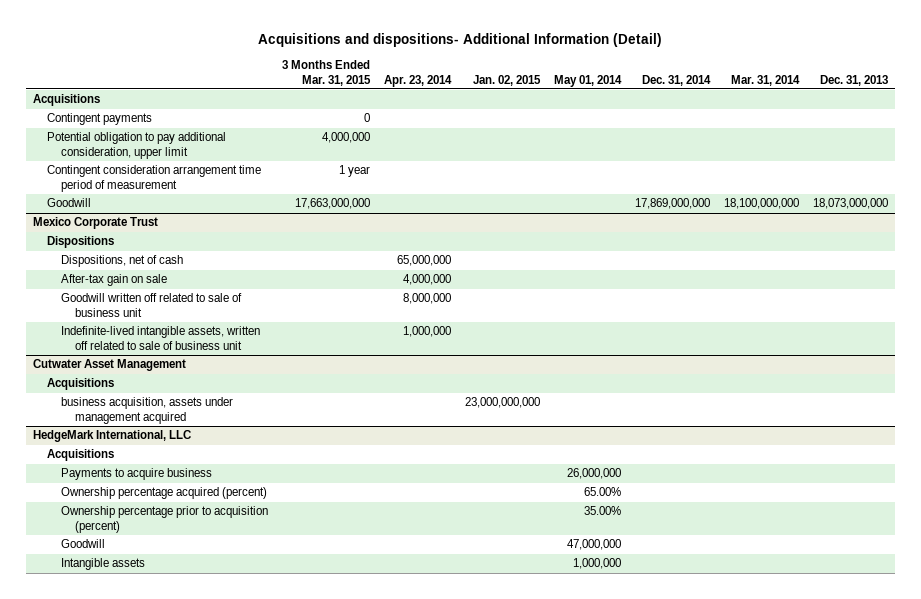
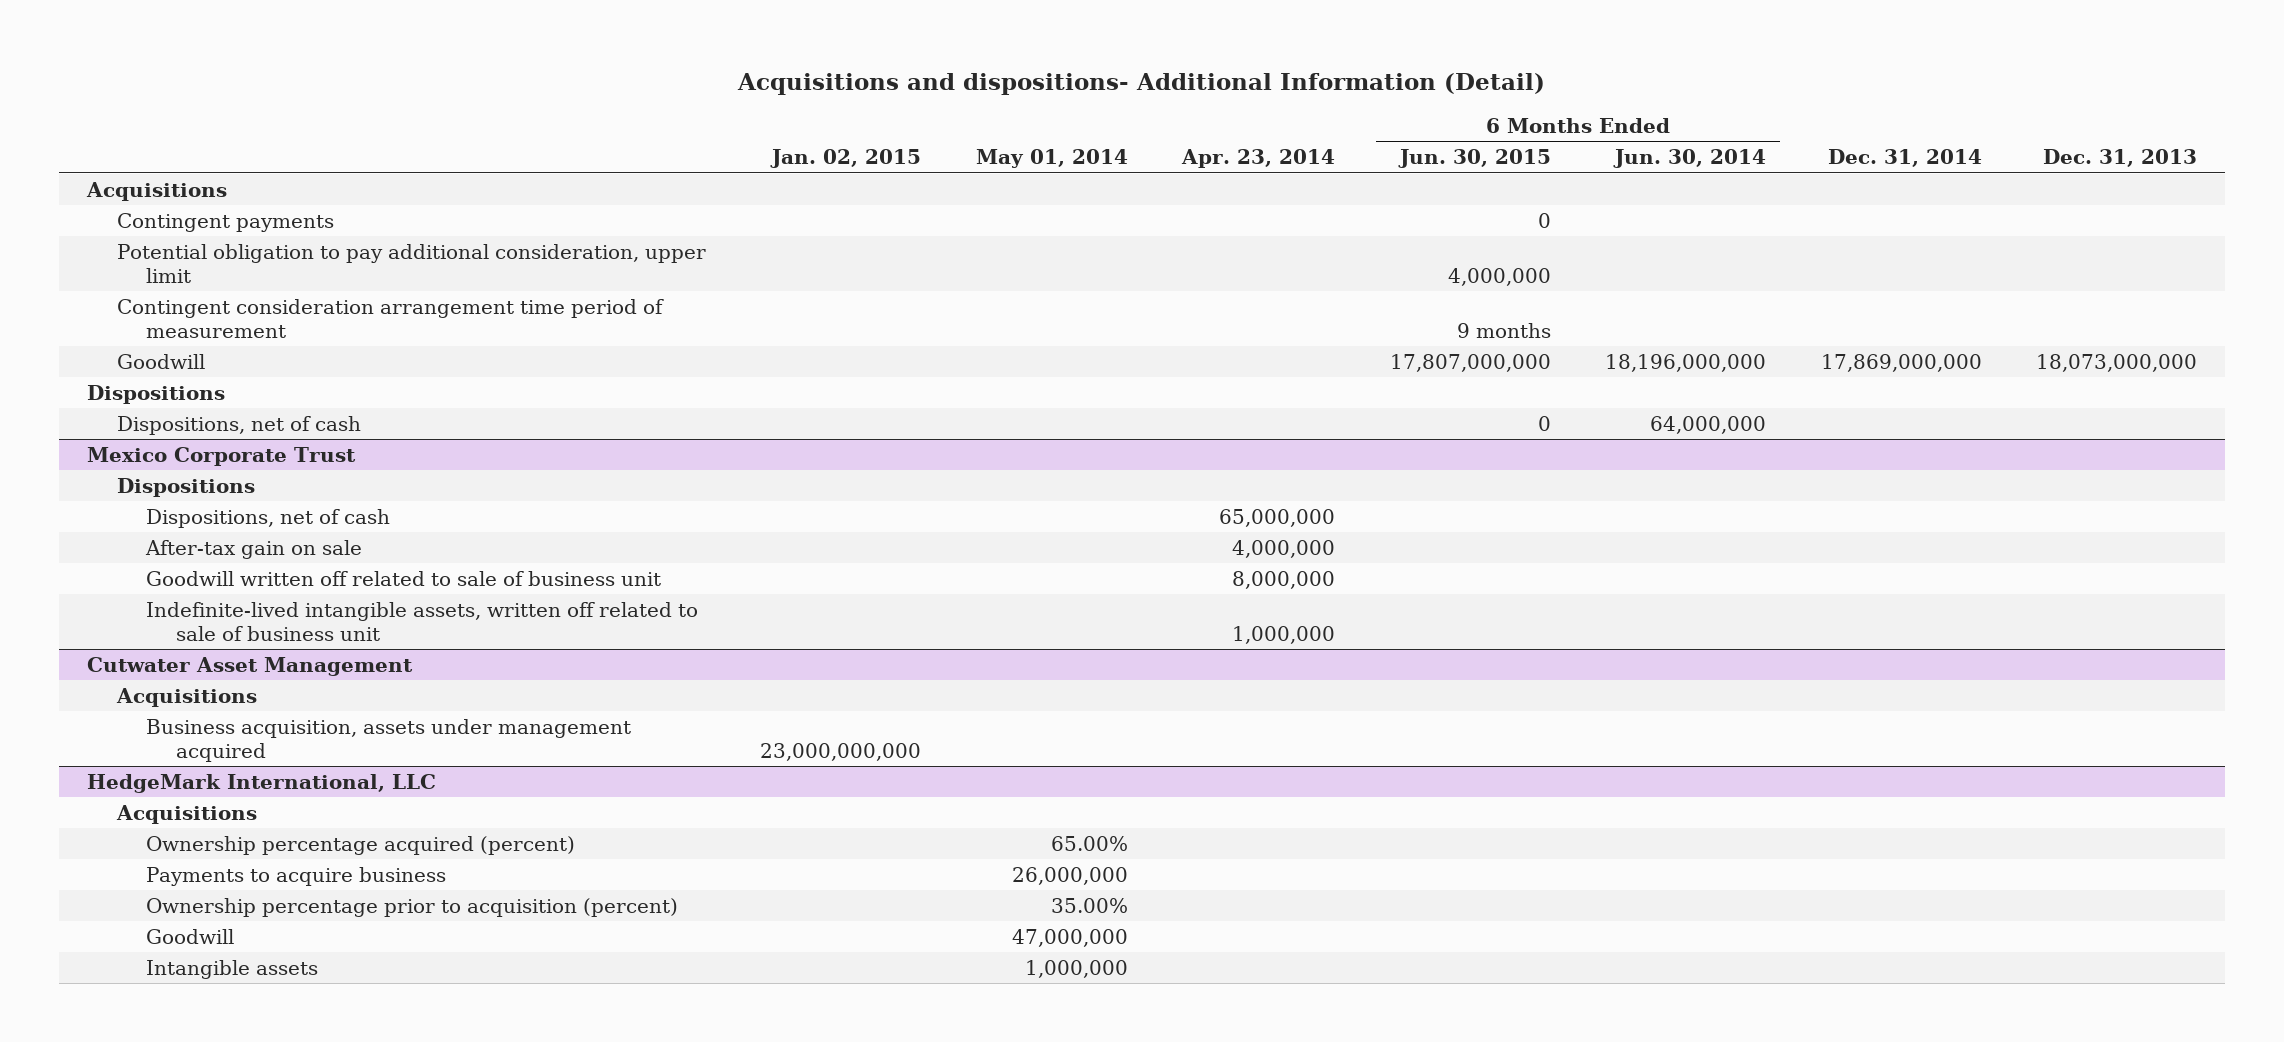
- | 3 Months Ended Mar. 31, 2015 | Apr. 23, 2014 | Jan. 02, 2015 | May 01, 2014 | Dec. 31, 2014 | Mar. 31, 2014 | Dec. 31, 2013
+ | Jan. 02, 2015 | May 01, 2014 | Apr. 23, 2014 | 6 Months Ended Jun. 30, 2015 | 6 Months Ended Jun. 30, 2014 | Dec. 31, 2014 | Dec. 31, 2013
+ Dispositions
+ Dispositions, net of cash | | | | 0 | 64,000,000 | |
@ Cutwater Asset Management
- business acquisition, assets under management acquired | | | 23,000,000,000 | | | |
+ Business acquisition, assets under management acquired | 23,000,000,000 | | | | | |
@ HedgeMark International, LLC
moved down: Payments to acquire business | | 26,000,000 | | | | |

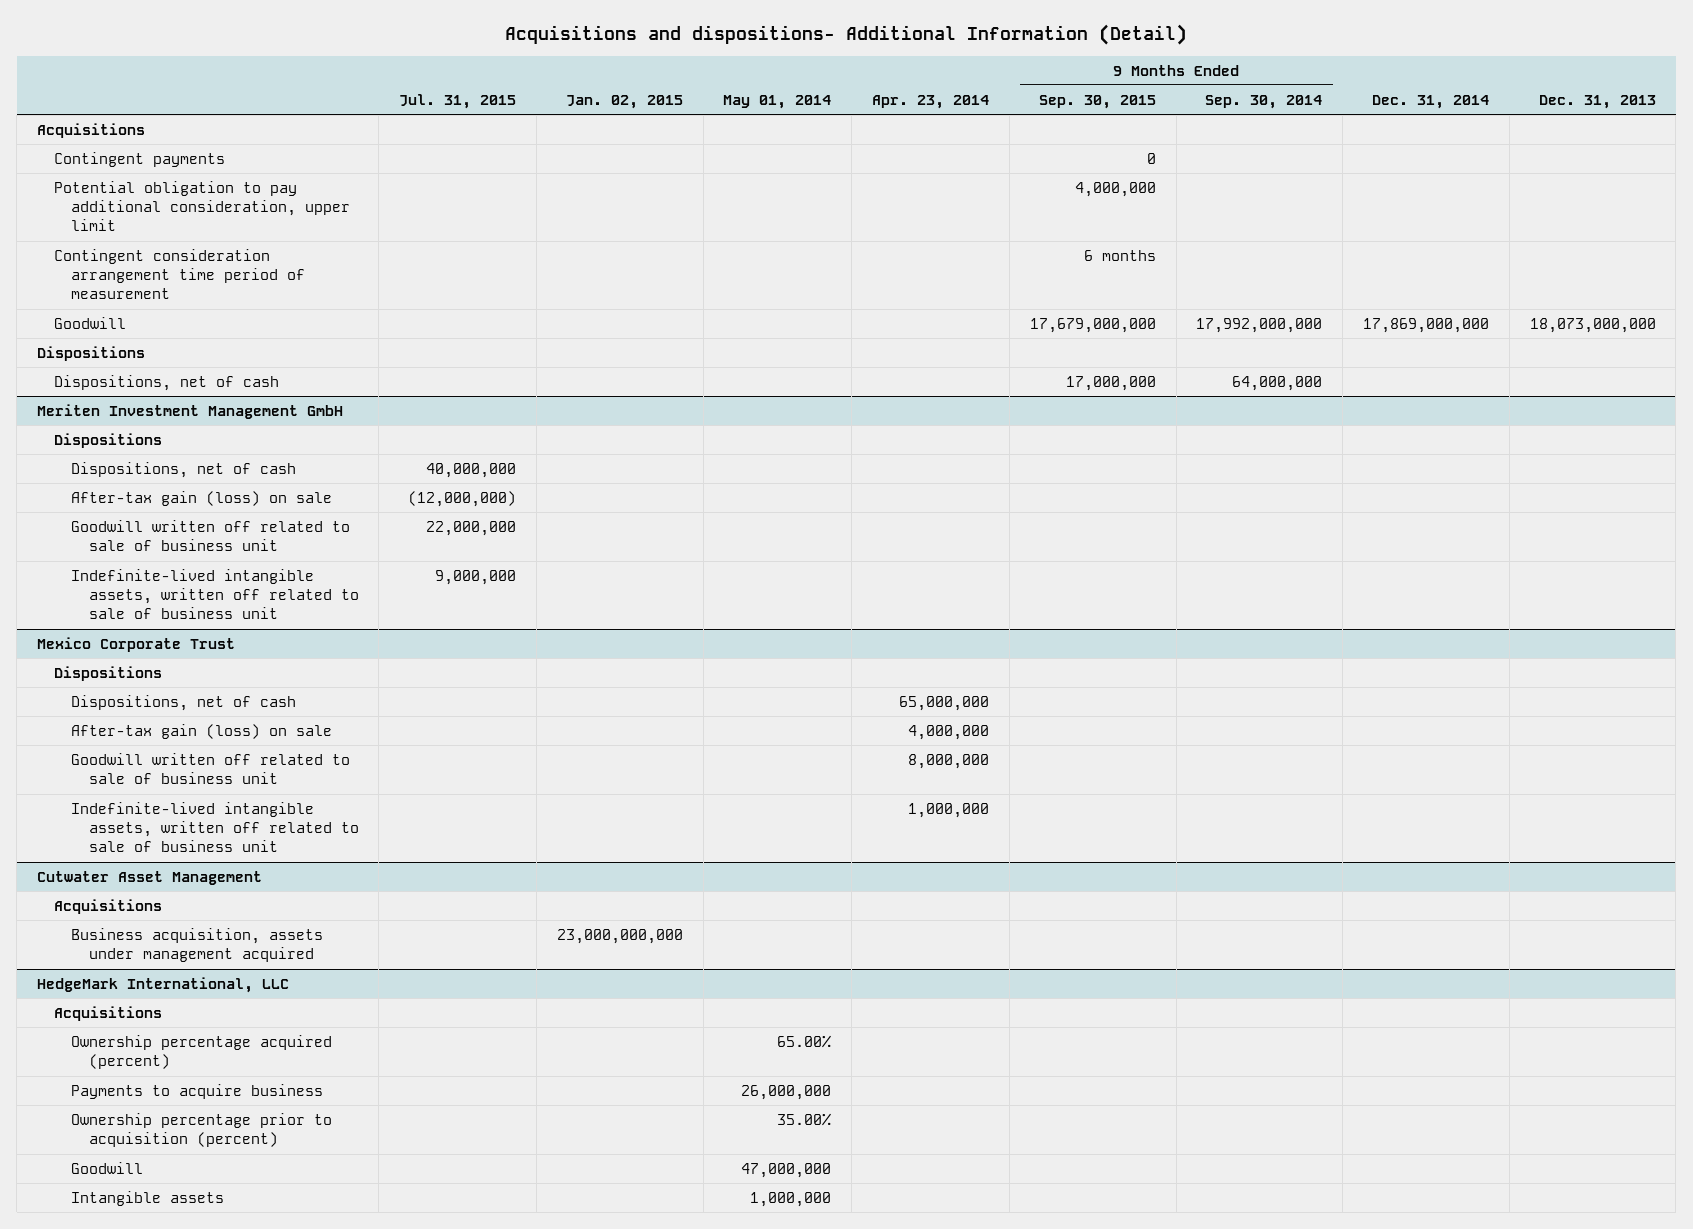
- | Jan. 02, 2015 | May 01, 2014 | Apr. 23, 2014 | 6 Months Ended Jun. 30, 2015 | 6 Months Ended Jun. 30, 2014 | Dec. 31, 2014 | Dec. 31, 2013
+ | Jul. 31, 2015 | Jan. 02, 2015 | May 01, 2014 | Apr. 23, 2014 | 9 Months Ended Sep. 30, 2015 | 9 Months Ended Sep. 30, 2014 | Dec. 31, 2014 | Dec. 31, 2013
+ Meriten Investment Management GmbH
+ Dispositions
+ Dispositions, net of cash | 40,000,000 | | | | | | |
+ After-tax gain (loss) on sale | (12,000,000) | | | | | | |
+ Goodwill written off related to sale of business unit | 22,000,000 | | | | | | |
+ Indefinite-lived intangible assets, written off related to sale of business unit | 9,000,000 | | | | | | |
@ Mexico Corporate Trust
- After-tax gain on sale | | | 4,000,000 | | | |
+ After-tax gain (loss) on sale | | | | 4,000,000 | | | |

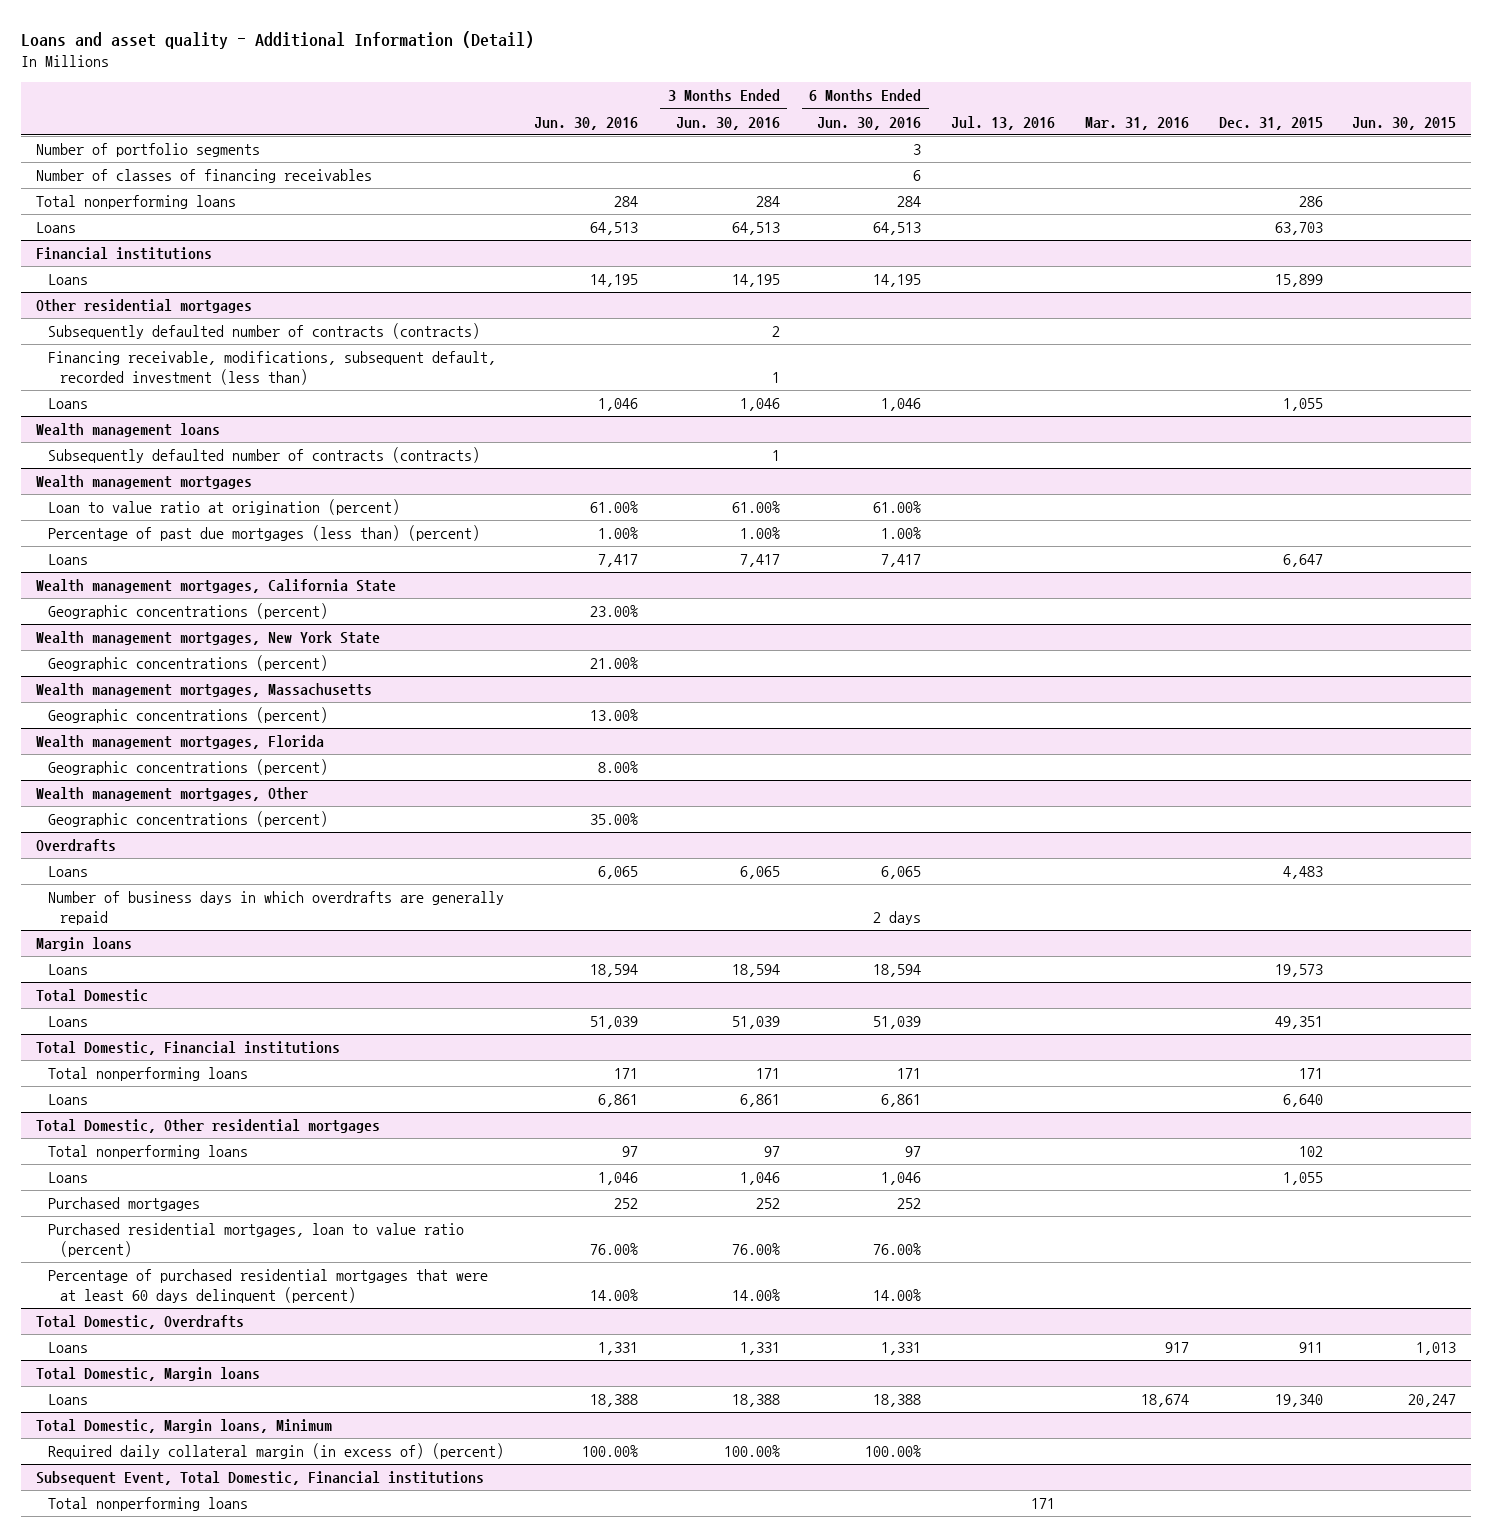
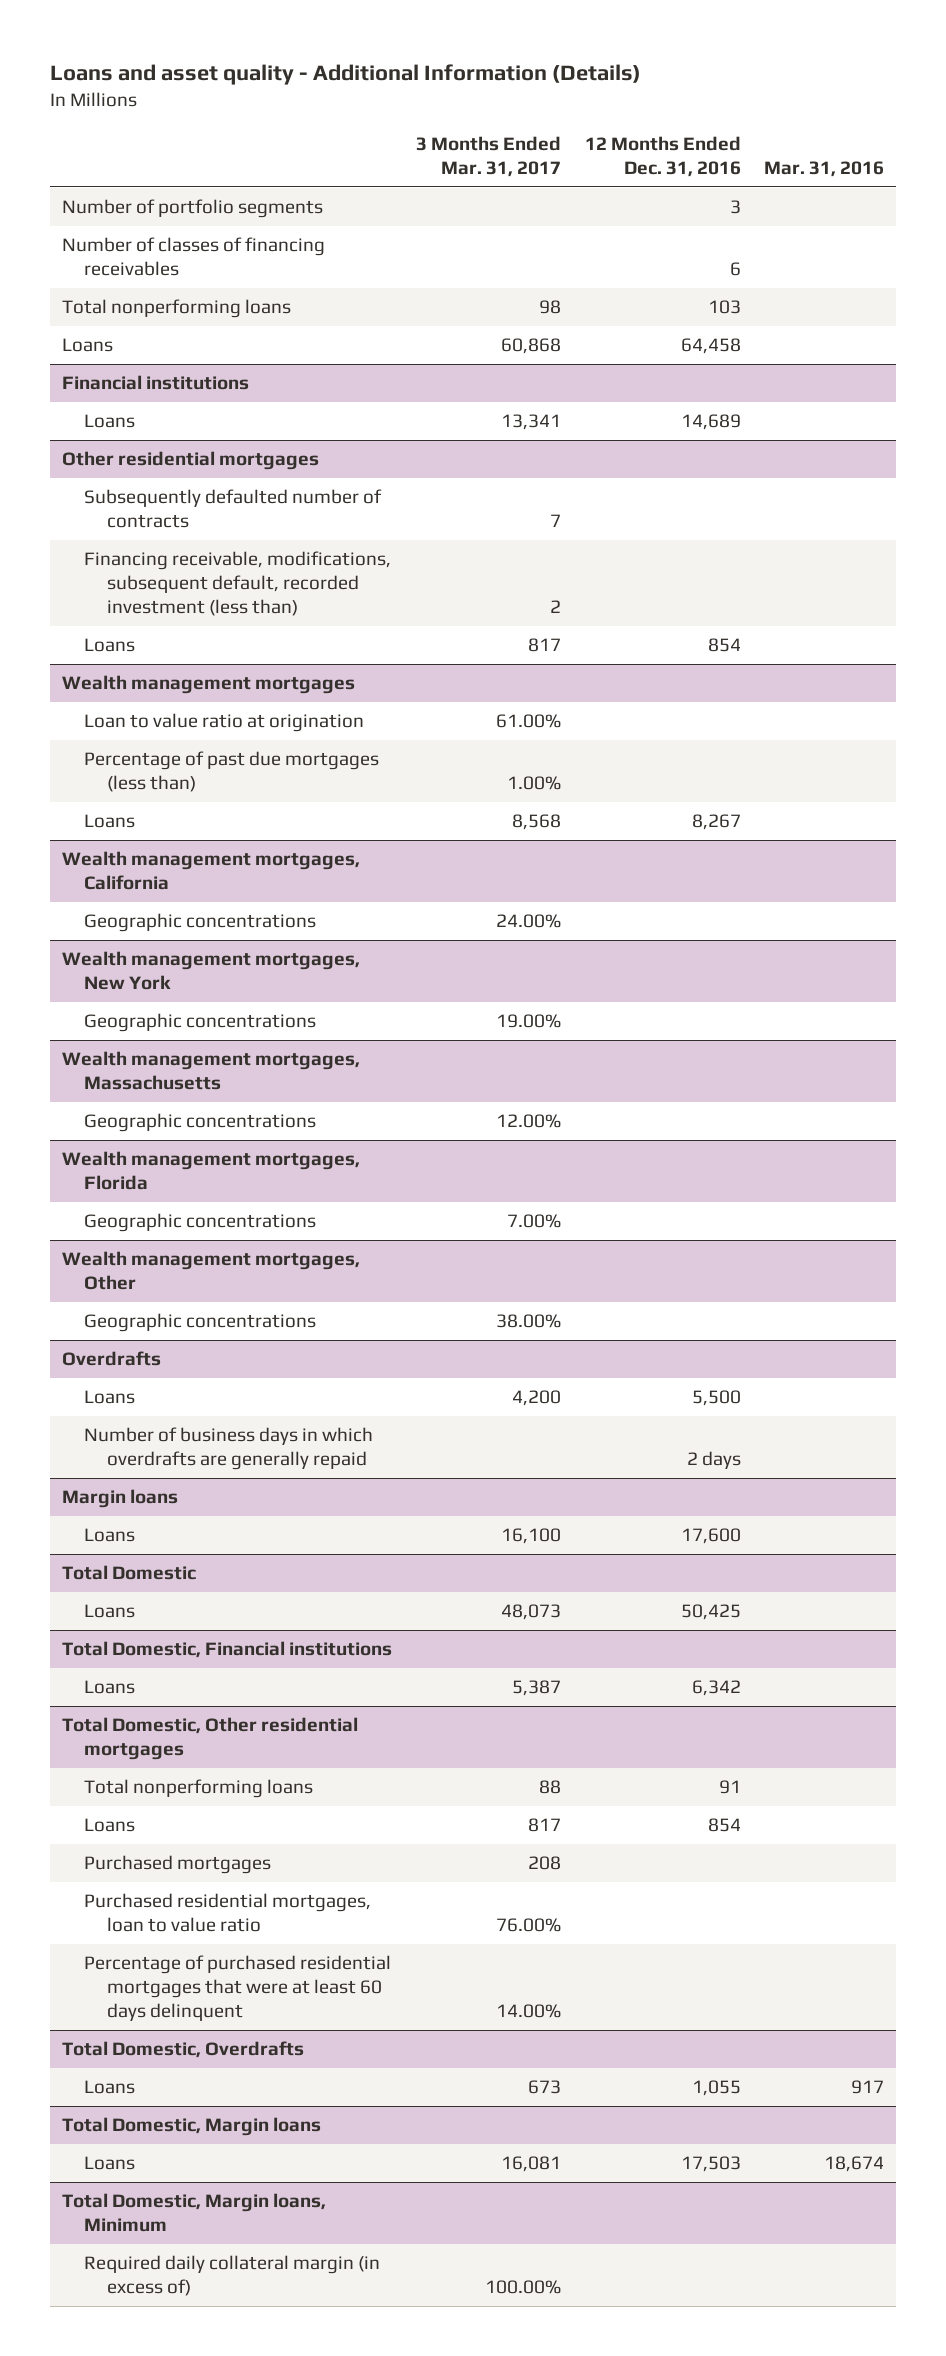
- Loans and asset quality - Additional Information (Detail)
+ Loans and asset quality - Additional Information (Details)
- | Jun. 30, 2016 | 3 Months Ended Jun. 30, 2016 | 6 Months Ended Jun. 30, 2016 | Jul. 13, 2016 | Mar. 31, 2016 | Dec. 31, 2015 | Jun. 30, 2015
+ | 3 Months Ended Mar. 31, 2017 | 12 Months Ended Dec. 31, 2016 | Mar. 31, 2016
@ Other residential mortgages
- Subsequently defaulted number of contracts (contracts) | | 2 | | | | |
+ Subsequently defaulted number of contracts | 7 | |
- Wealth management loans
- Subsequently defaulted number of contracts (contracts) | | 1 | | | | |
@ Wealth management mortgages
- Loan to value ratio at origination (percent) | 61.00% | 61.00% | 61.00% | | | |
- Percentage of past due mortgages (less than) (percent) | 1.00% | 1.00% | 1.00% | | | |
+ Loan to value ratio at origination | 61.00% | |
+ Percentage of past due mortgages (less than) | 1.00% | |
- Wealth management mortgages, California State
- Geographic concentrations (percent) | 23.00% | | | | | |
- Wealth management mortgages, New York State
- Geographic concentrations (percent) | 21.00% | | | | | |
+ Wealth management mortgages, California
+ Geographic concentrations | 24.00% | |
+ Wealth management mortgages, New York
+ Geographic concentrations | 19.00% | |
@ Wealth management mortgages, Massachusetts
- Geographic concentrations (percent) | 13.00% | | | | | |
+ Geographic concentrations | 12.00% | |
@ Wealth management mortgages, Florida
- Geographic concentrations (percent) | 8.00% | | | | | |
+ Geographic concentrations | 7.00% | |
@ Wealth management mortgages, Other
- Geographic concentrations (percent) | 35.00% | | | | | |
+ Geographic concentrations | 38.00% | |
@ Total Domestic, Financial institutions
- Total nonperforming loans | 171 | 171 | 171 | | | 171 |
@ Total Domestic, Other residential mortgages
- Purchased residential mortgages, loan to value ratio (percent) | 76.00% | 76.00% | 76.00% | | | |
- Percentage of purchased residential mortgages that were at least 60 days delinquent (percent) | 14.00% | 14.00% | 14.00% | | | |
+ Purchased residential mortgages, loan to value ratio | 76.00% | |
+ Percentage of purchased residential mortgages that were at least 60 days delinquent | 14.00% | |
@ Total Domestic, Margin loans, Minimum
- Required daily collateral margin (in excess of) (percent) | 100.00% | 100.00% | 100.00% | | | |
- Subsequent Event, Total Domestic, Financial institutions
- Total nonperforming loans | | | | 171 | | |
@ Total Domestic, Margin loans, Minimum
+ Required daily collateral margin (in excess of) | 100.00% | |

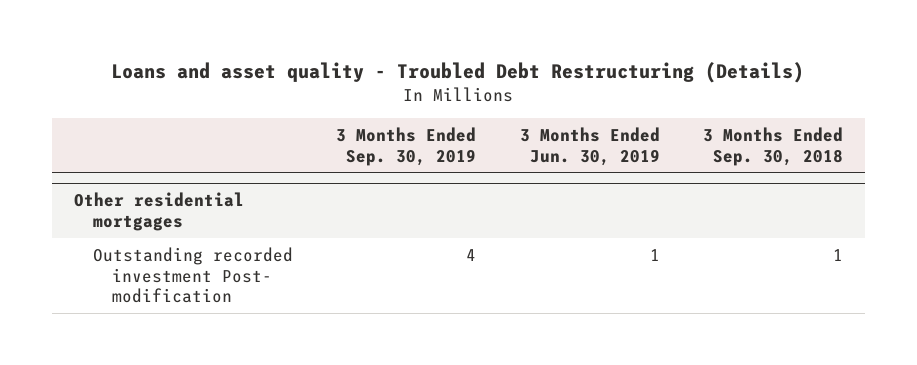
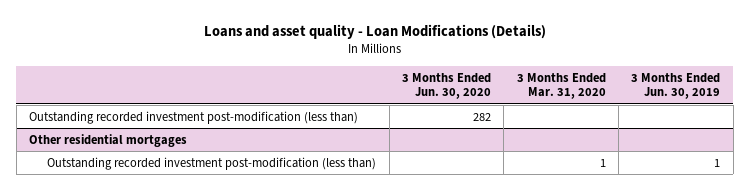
- Loans and asset quality - Troubled Debt Restructuring (Details)
+ Loans and asset quality - Loan Modifications (Details)
- | 3 Months Ended Sep. 30, 2019 | 3 Months Ended Jun. 30, 2019 | 3 Months Ended Sep. 30, 2018
+ | 3 Months Ended Jun. 30, 2020 | 3 Months Ended Mar. 31, 2020 | 3 Months Ended Jun. 30, 2019
+ Outstanding recorded investment post-modification (less than) | 282 | |
@ Other residential mortgages
- Outstanding recorded investment Post- modification | 4 | 1 | 1
+ Outstanding recorded investment post-modification (less than) | | 1 | 1

